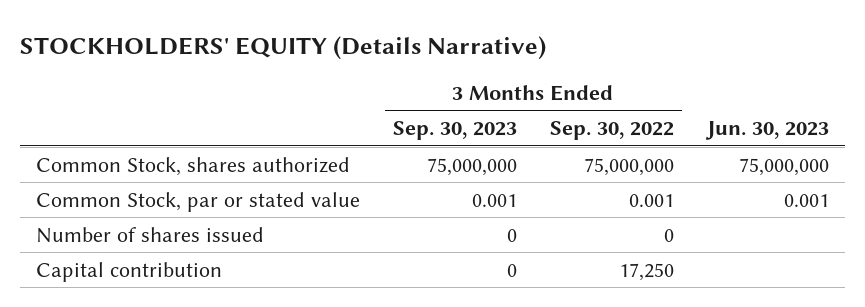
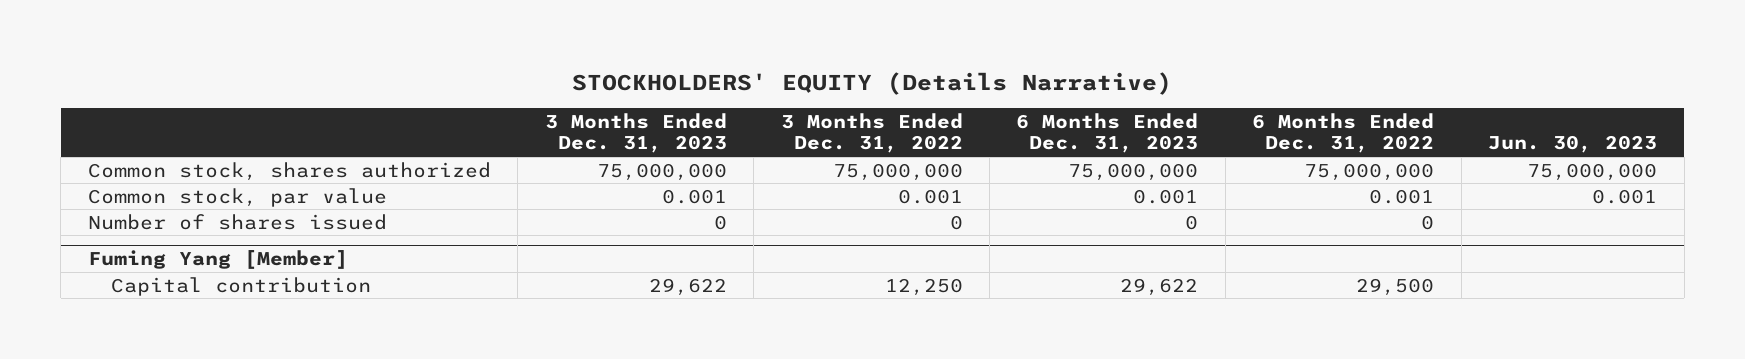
- | 3 Months Ended Sep. 30, 2023 | 3 Months Ended Sep. 30, 2022 | Jun. 30, 2023
+ | 3 Months Ended Dec. 31, 2023 | 3 Months Ended Dec. 31, 2022 | 6 Months Ended Dec. 31, 2023 | 6 Months Ended Dec. 31, 2022 | Jun. 30, 2023
- Common Stock, shares authorized | 75,000,000 | 75,000,000 | 75,000,000
- Common Stock, par or stated value | 0.001 | 0.001 | 0.001
+ Common stock, shares authorized | 75,000,000 | 75,000,000 | 75,000,000 | 75,000,000 | 75,000,000
+ Common stock, par value | 0.001 | 0.001 | 0.001 | 0.001 | 0.001
- Capital contribution | 0 | 17,250 |
+ Fuming Yang [Member]
+ Capital contribution | 29,622 | 12,250 | 29,622 | 29,500 |

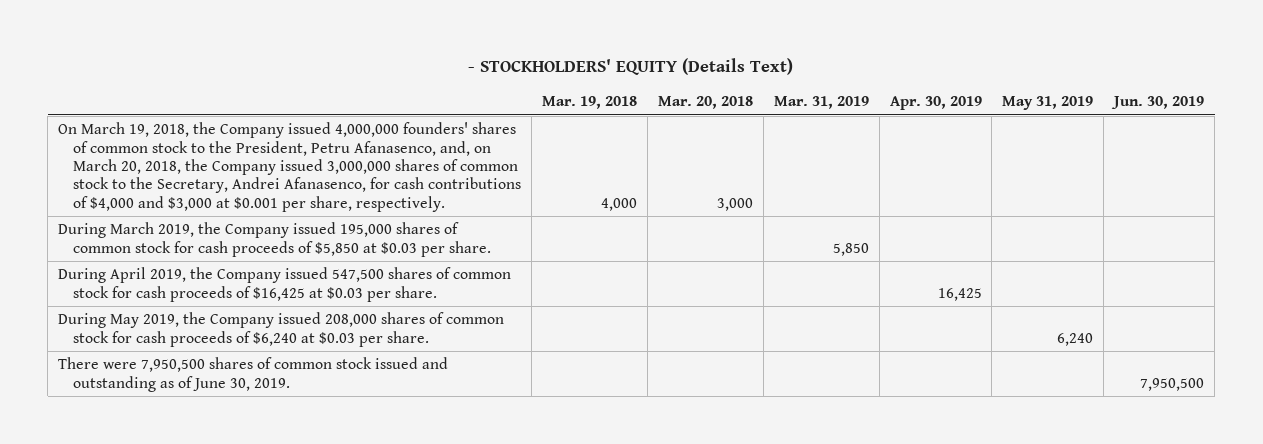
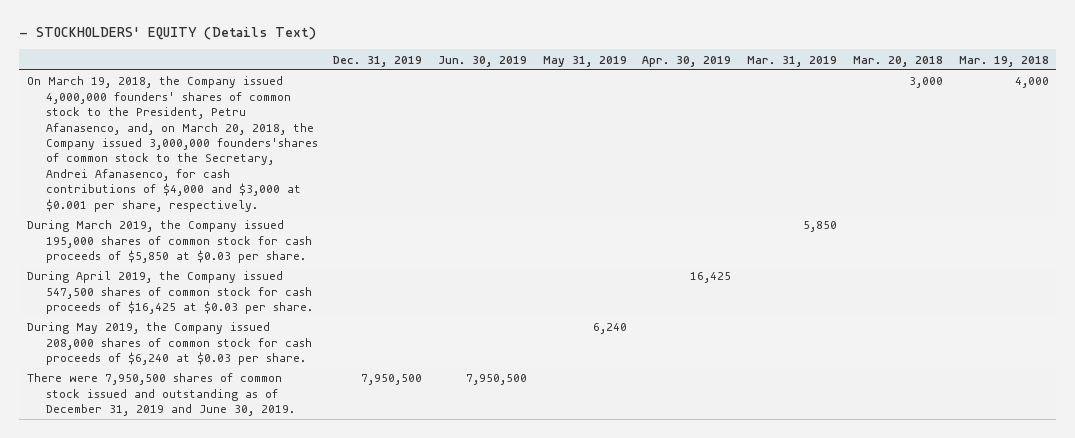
- | Mar. 19, 2018 | Mar. 20, 2018 | Mar. 31, 2019 | Apr. 30, 2019 | May 31, 2019 | Jun. 30, 2019
+ | Dec. 31, 2019 | Jun. 30, 2019 | May 31, 2019 | Apr. 30, 2019 | Mar. 31, 2019 | Mar. 20, 2018 | Mar. 19, 2018
- On March 19, 2018, the Company issued 4,000,000 founders' shares of common stock to the President, Petru Afanasenco, and, on March 20, 2018, the Company issued 3,000,000 shares of common stock to the Secretary, Andrei Afanasenco, for cash contributions of $4,000 and $3,000 at $0.001 per share, respectively. | 4,000 | 3,000 | | | |
+ On March 19, 2018, the Company issued 4,000,000 founders' shares of common stock to the President, Petru Afanasenco, and, on March 20, 2018, the Company issued 3,000,000 founders'shares of common stock to the Secretary, Andrei Afanasenco, for cash contributions of $4,000 and $3,000 at $0.001 per share, respectively. | | | | | | 3,000 | 4,000
- There were 7,950,500 shares of common stock issued and outstanding as of June 30, 2019. | | | | | | 7,950,500
+ There were 7,950,500 shares of common stock issued and outstanding as of December 31, 2019 and June 30, 2019. | 7,950,500 | 7,950,500 | | | | |

